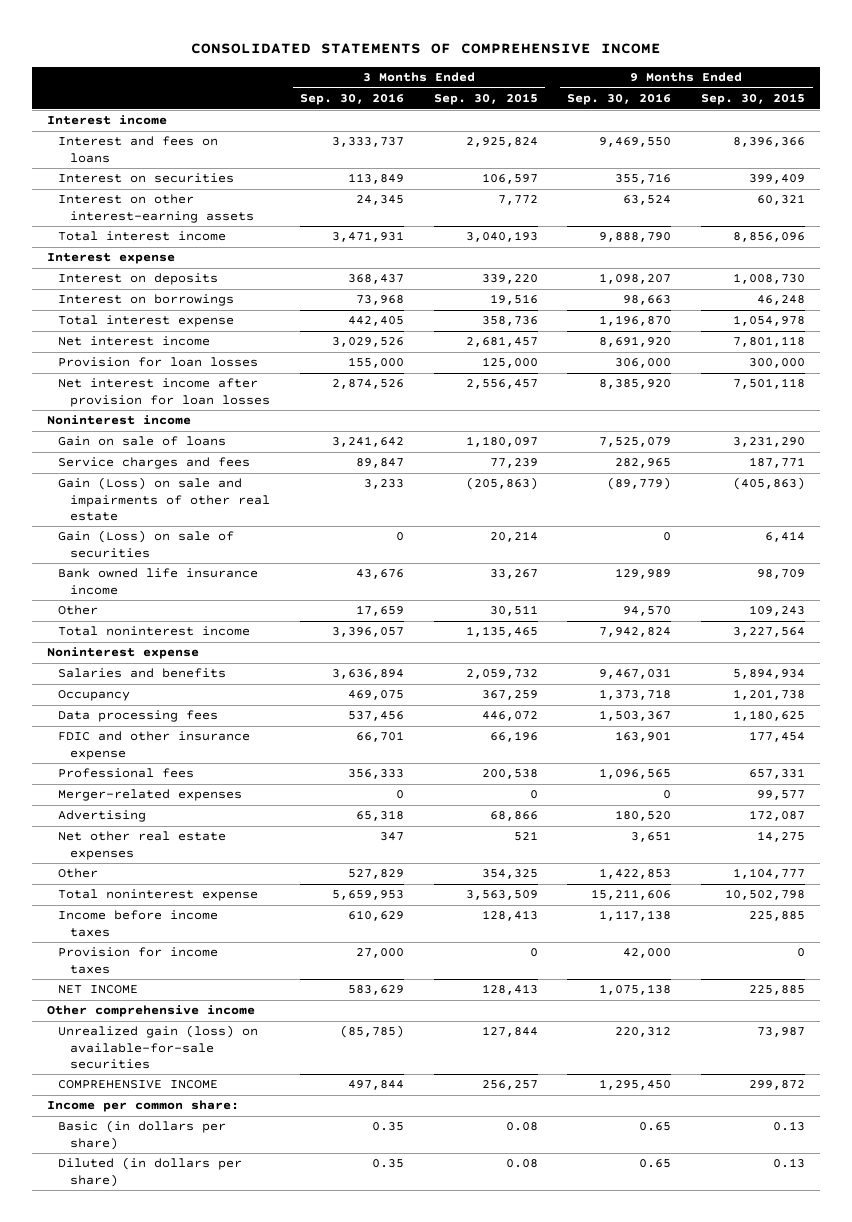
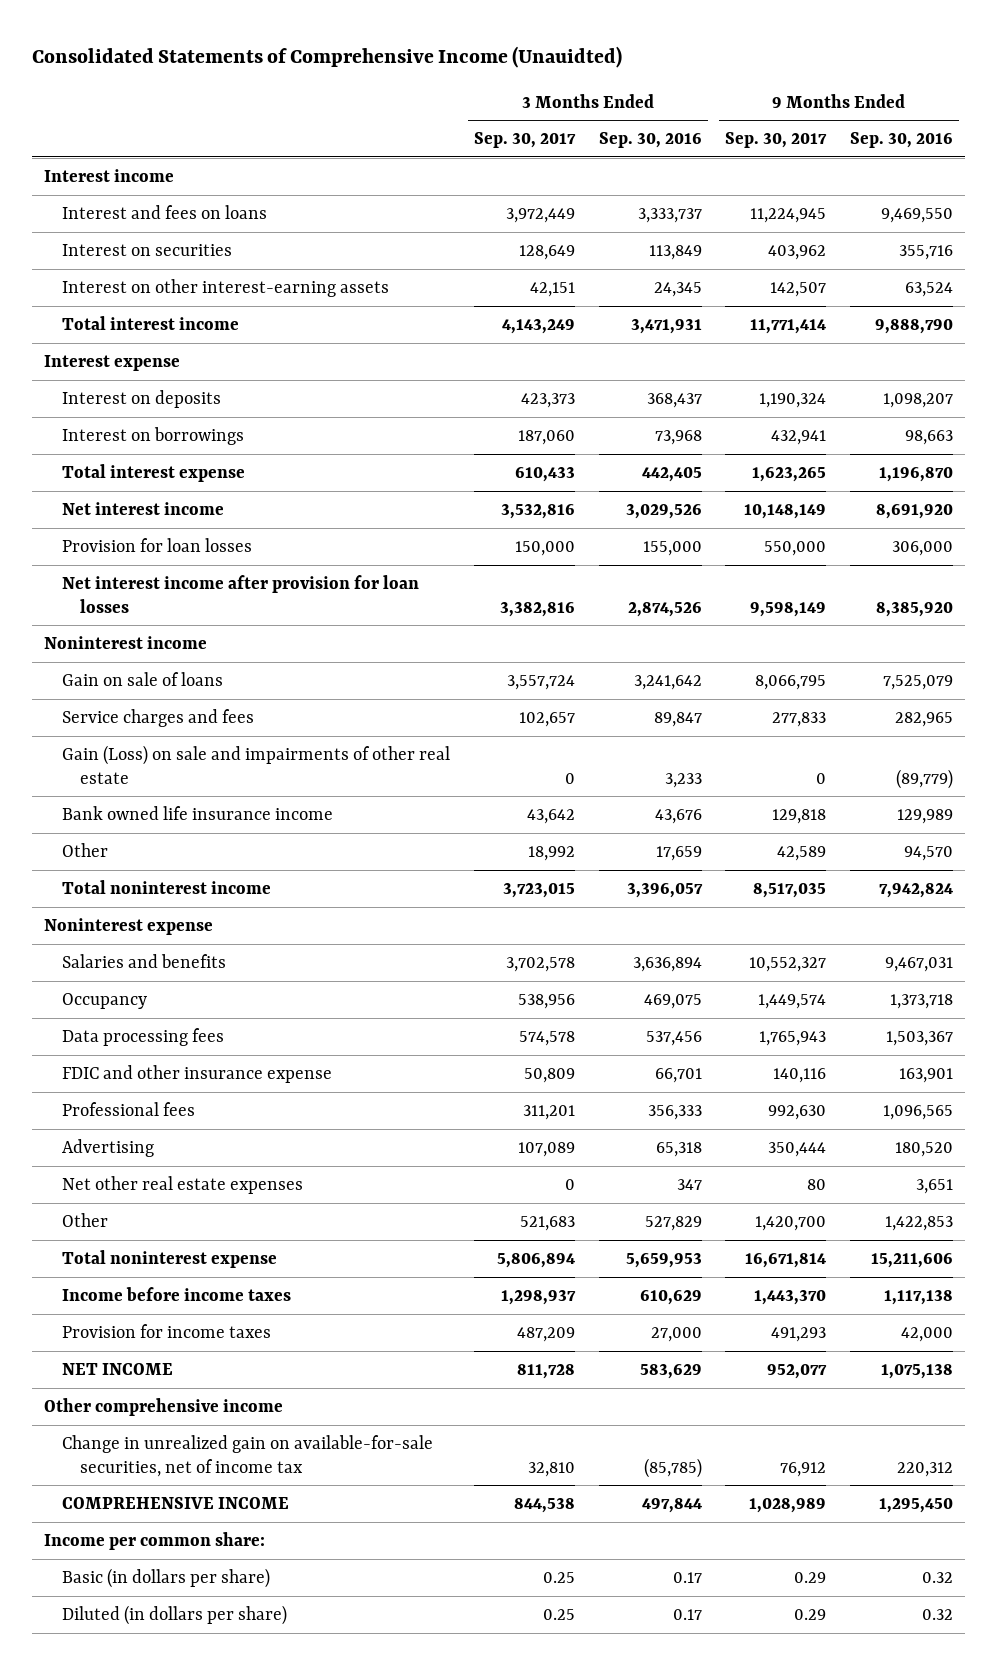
- CONSOLIDATED STATEMENTS OF COMPREHENSIVE INCOME
+ Consolidated Statements of Comprehensive Income (Unauidted)
- | 3 Months Ended Sep. 30, 2016 | 3 Months Ended Sep. 30, 2015 | 9 Months Ended Sep. 30, 2016 | 9 Months Ended Sep. 30, 2015
+ | 3 Months Ended Sep. 30, 2017 | 3 Months Ended Sep. 30, 2016 | 9 Months Ended Sep. 30, 2017 | 9 Months Ended Sep. 30, 2016
- Gain (Loss) on sale of securities | 0 | 20,214 | 0 | 6,414
- Merger-related expenses | 0 | 0 | 0 | 99,577
- Unrealized gain (loss) on available-for-sale securities | (85,785) | 127,844 | 220,312 | 73,987
+ Change in unrealized gain on available-for-sale securities, net of income tax | 32,810 | (85,785) | 76,912 | 220,312
- Basic (in dollars per share) | 0.35 | 0.08 | 0.65 | 0.13
- Diluted (in dollars per share) | 0.35 | 0.08 | 0.65 | 0.13
+ Basic (in dollars per share) | 0.25 | 0.17 | 0.29 | 0.32
+ Diluted (in dollars per share) | 0.25 | 0.17 | 0.29 | 0.32

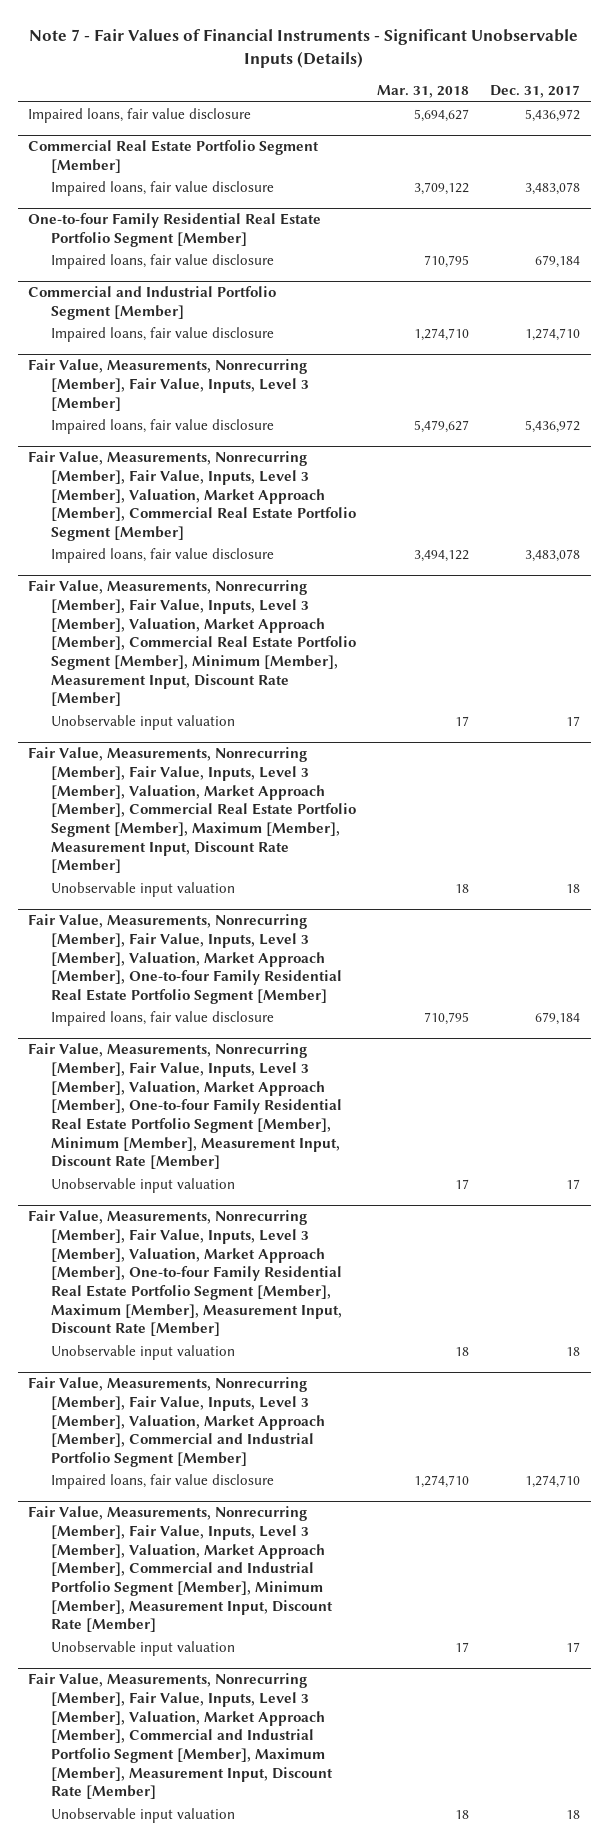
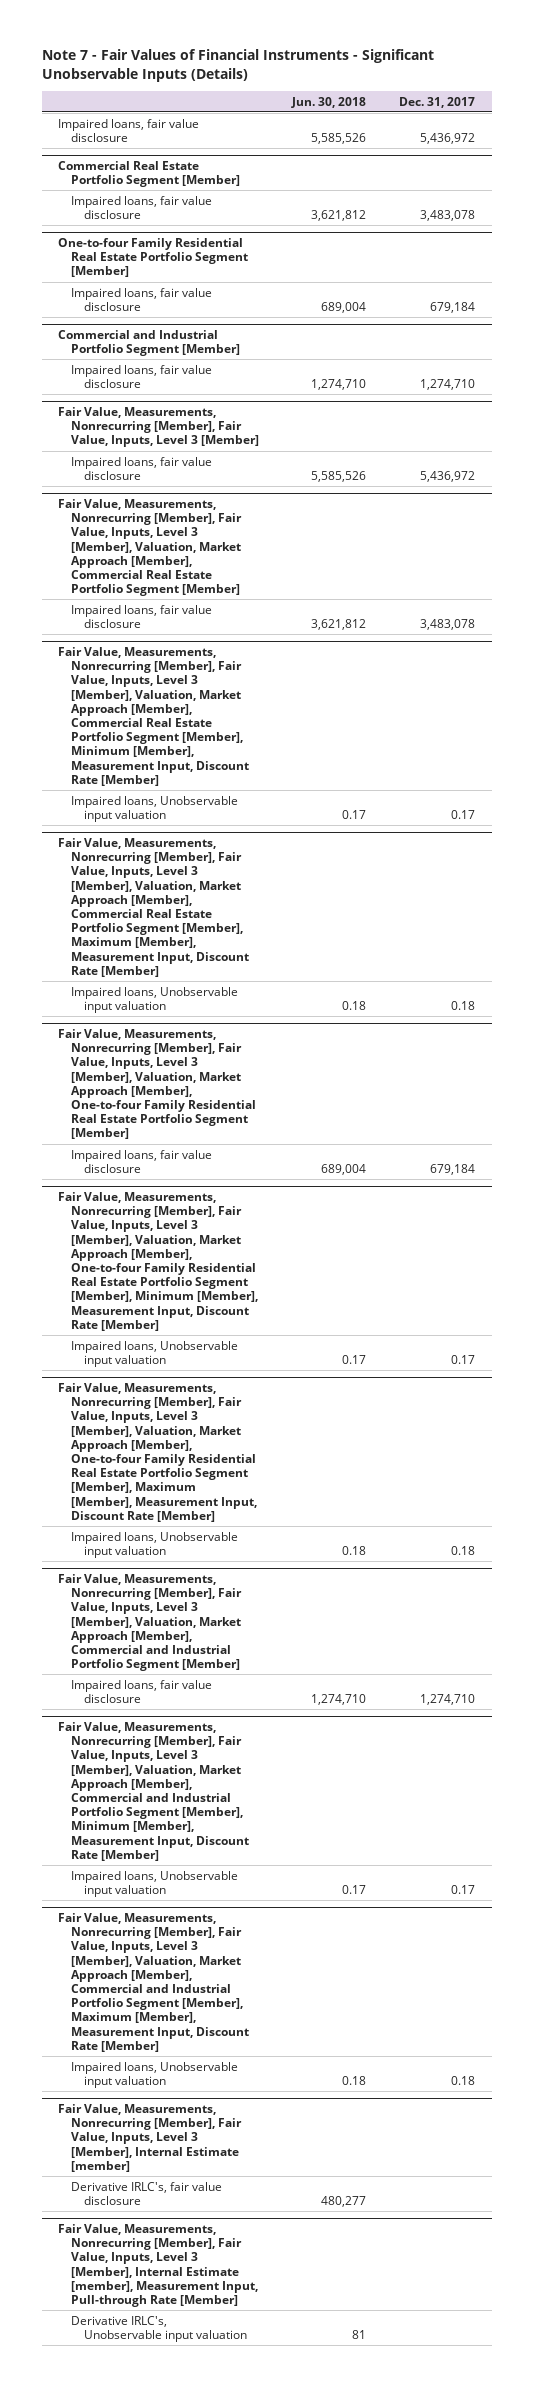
- | Mar. 31, 2018 | Dec. 31, 2017
+ | Jun. 30, 2018 | Dec. 31, 2017
@ Fair Value, Measurements, Nonrecurring [Member], Fair Value, Inputs, Level 3 [Member], Valuation, Market Approach [Member], Commercial Real Estate Portfolio Segment [Member], Minimum [Member], Measurement Input, Discount Rate [Member]
- Unobservable input valuation | 17 | 17
+ Impaired loans, Unobservable input valuation | 0.17 | 0.17
@ Fair Value, Measurements, Nonrecurring [Member], Fair Value, Inputs, Level 3 [Member], Valuation, Market Approach [Member], Commercial Real Estate Portfolio Segment [Member], Maximum [Member], Measurement Input, Discount Rate [Member]
- Unobservable input valuation | 18 | 18
+ Impaired loans, Unobservable input valuation | 0.18 | 0.18
@ Fair Value, Measurements, Nonrecurring [Member], Fair Value, Inputs, Level 3 [Member], Valuation, Market Approach [Member], One-to-four Family Residential Real Estate Portfolio Segment [Member], Minimum [Member], Measurement Input, Discount Rate [Member]
- Unobservable input valuation | 17 | 17
+ Impaired loans, Unobservable input valuation | 0.17 | 0.17
@ Fair Value, Measurements, Nonrecurring [Member], Fair Value, Inputs, Level 3 [Member], Valuation, Market Approach [Member], One-to-four Family Residential Real Estate Portfolio Segment [Member], Maximum [Member], Measurement Input, Discount Rate [Member]
- Unobservable input valuation | 18 | 18
+ Impaired loans, Unobservable input valuation | 0.18 | 0.18
@ Fair Value, Measurements, Nonrecurring [Member], Fair Value, Inputs, Level 3 [Member], Valuation, Market Approach [Member], Commercial and Industrial Portfolio Segment [Member], Minimum [Member], Measurement Input, Discount Rate [Member]
- Unobservable input valuation | 17 | 17
+ Impaired loans, Unobservable input valuation | 0.17 | 0.17
@ Fair Value, Measurements, Nonrecurring [Member], Fair Value, Inputs, Level 3 [Member], Valuation, Market Approach [Member], Commercial and Industrial Portfolio Segment [Member], Maximum [Member], Measurement Input, Discount Rate [Member]
- Unobservable input valuation | 18 | 18
+ Impaired loans, Unobservable input valuation | 0.18 | 0.18
+ Fair Value, Measurements, Nonrecurring [Member], Fair Value, Inputs, Level 3 [Member], Internal Estimate [member]
+ Derivative IRLC's, fair value disclosure | 480,277 |
+ Fair Value, Measurements, Nonrecurring [Member], Fair Value, Inputs, Level 3 [Member], Internal Estimate [member], Measurement Input, Pull-through Rate [Member]
+ Derivative IRLC's, Unobservable input valuation | 81 |

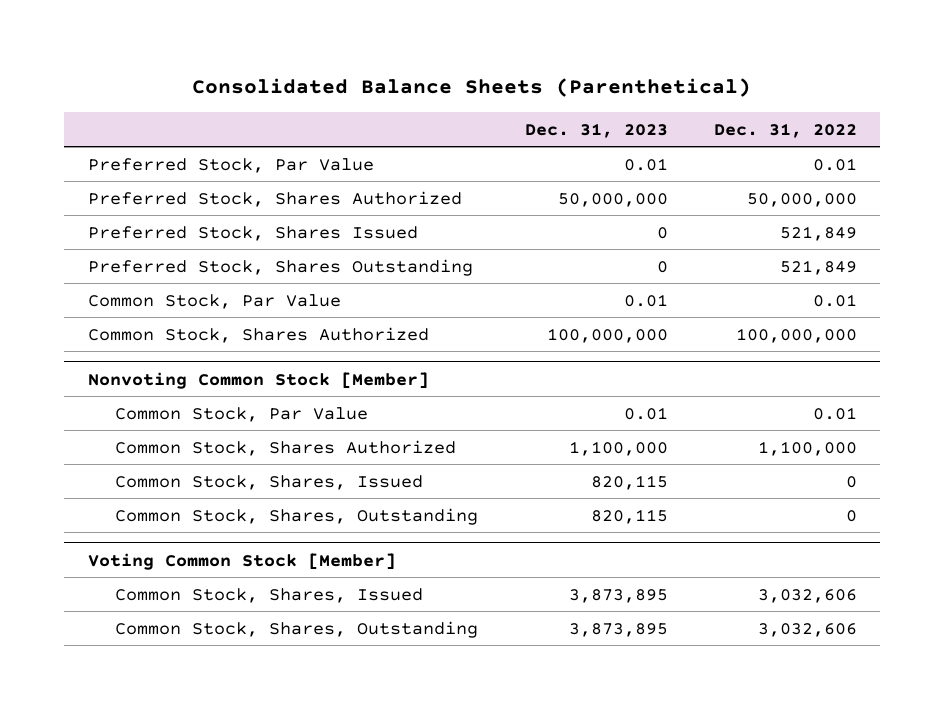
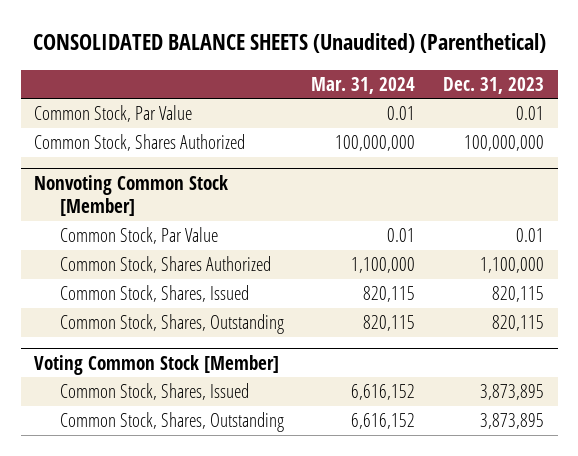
- Consolidated Balance Sheets (Parenthetical)
+ CONSOLIDATED BALANCE SHEETS (Unaudited) (Parenthetical)
- | Dec. 31, 2023 | Dec. 31, 2022
+ | Mar. 31, 2024 | Dec. 31, 2023
- Preferred Stock, Par Value | 0.01 | 0.01
- Preferred Stock, Shares Authorized | 50,000,000 | 50,000,000
- Preferred Stock, Shares Issued | 0 | 521,849
- Preferred Stock, Shares Outstanding | 0 | 521,849

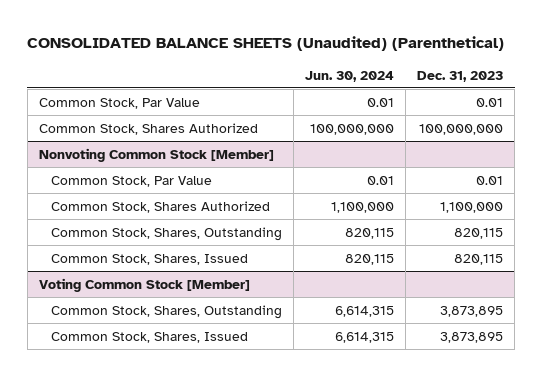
- | Mar. 31, 2024 | Dec. 31, 2023
+ | Jun. 30, 2024 | Dec. 31, 2023
@ Nonvoting Common Stock [Member]
moved down: Common Stock, Shares, Issued | 820,115 | 820,115
@ Voting Common Stock [Member]
moved down: Common Stock, Shares, Issued | 6,614,315 | 3,873,895

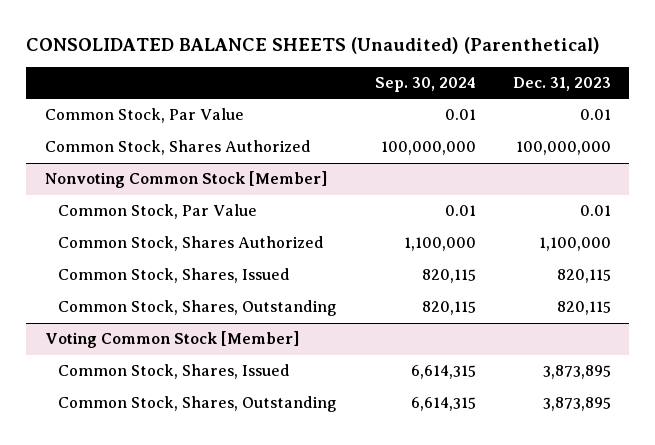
- | Jun. 30, 2024 | Dec. 31, 2023
+ | Sep. 30, 2024 | Dec. 31, 2023
@ Nonvoting Common Stock [Member]
moved down: Common Stock, Shares, Outstanding | 820,115 | 820,115
@ Voting Common Stock [Member]
moved down: Common Stock, Shares, Outstanding | 6,614,315 | 3,873,895

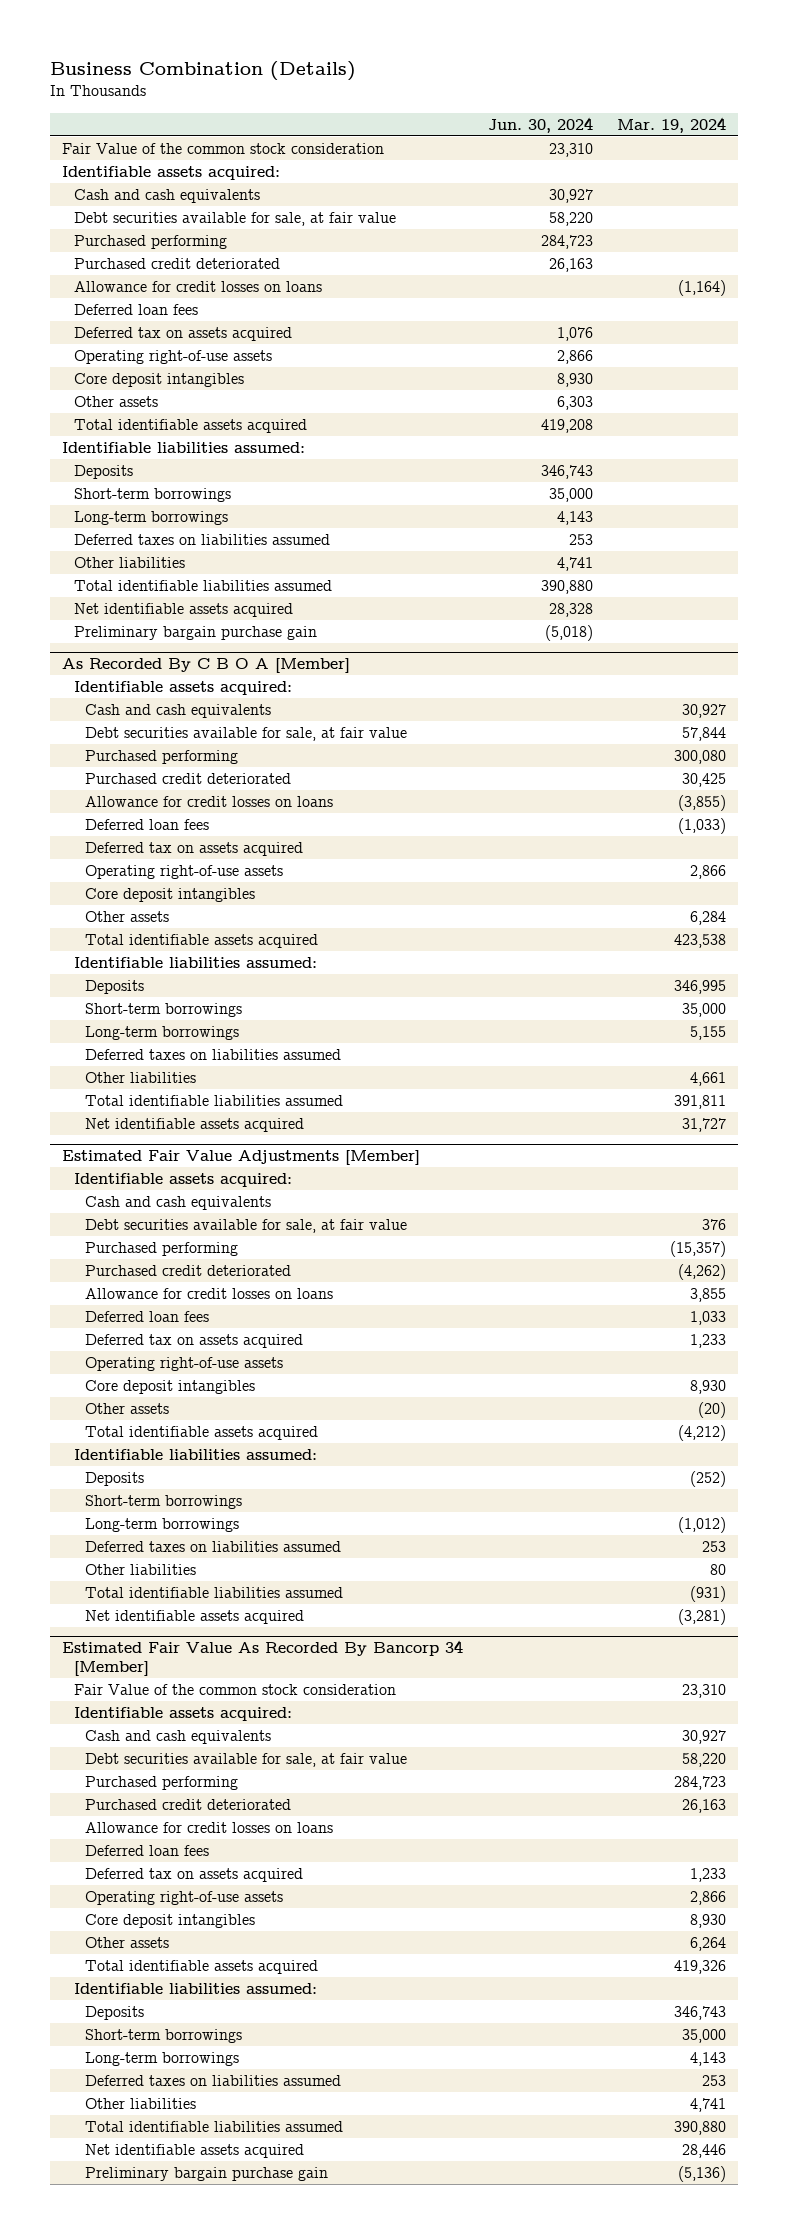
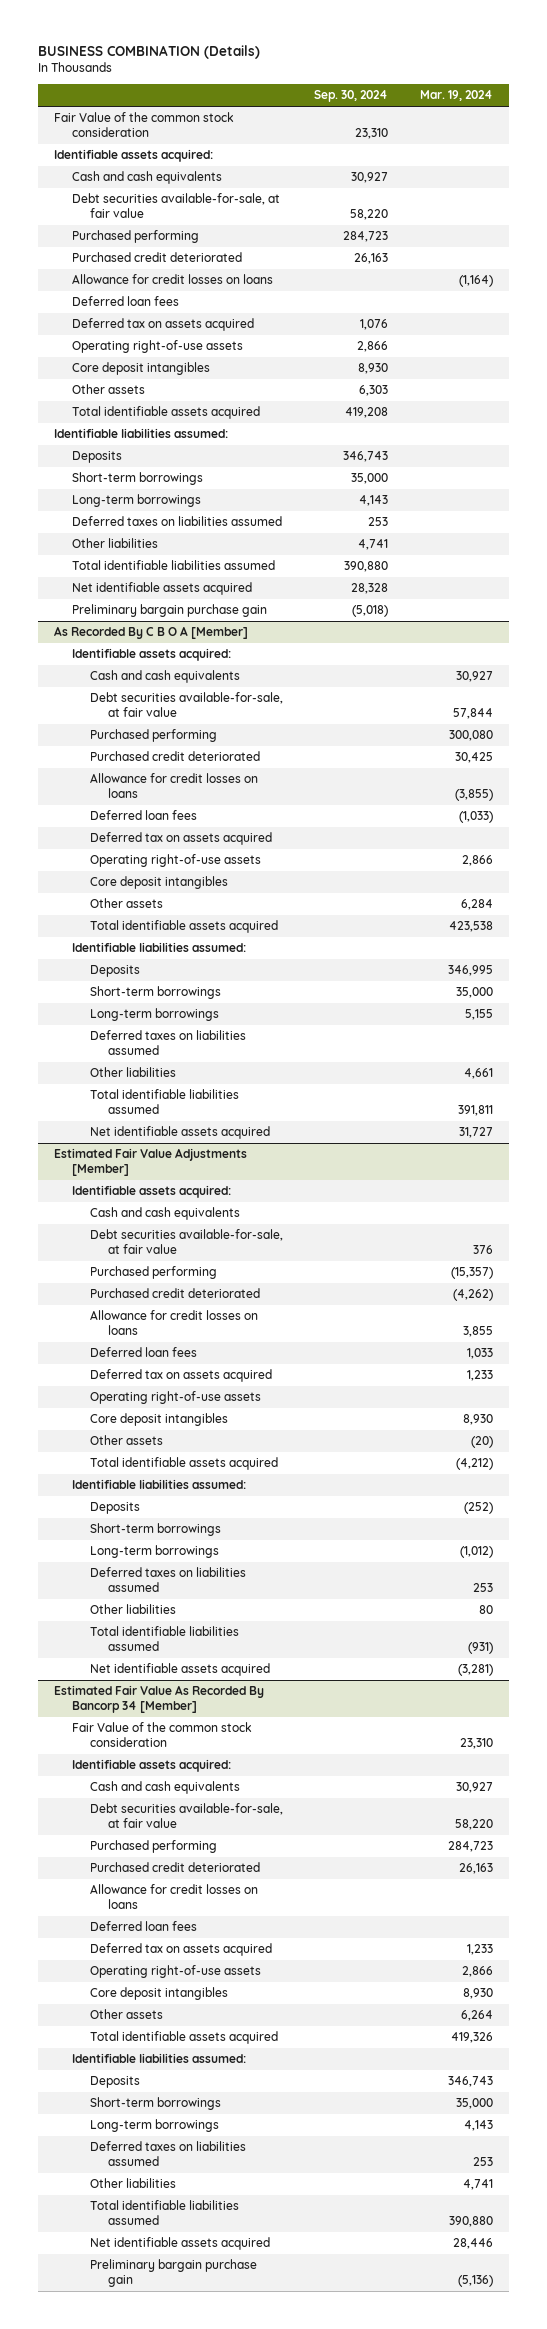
- Business Combination (Details)
+ BUSINESS COMBINATION (Details)
- | Jun. 30, 2024 | Mar. 19, 2024
+ | Sep. 30, 2024 | Mar. 19, 2024
- Debt securities available for sale, at fair value | 58,220 |
+ Debt securities available-for-sale, at fair value | 58,220 |
@ As Recorded By C B O A [Member]
- Debt securities available for sale, at fair value | | 57,844
+ Debt securities available-for-sale, at fair value | | 57,844
@ Estimated Fair Value Adjustments [Member]
- Debt securities available for sale, at fair value | | 376
+ Debt securities available-for-sale, at fair value | | 376
@ Estimated Fair Value As Recorded By Bancorp 34 [Member]
- Debt securities available for sale, at fair value | | 58,220
+ Debt securities available-for-sale, at fair value | | 58,220

